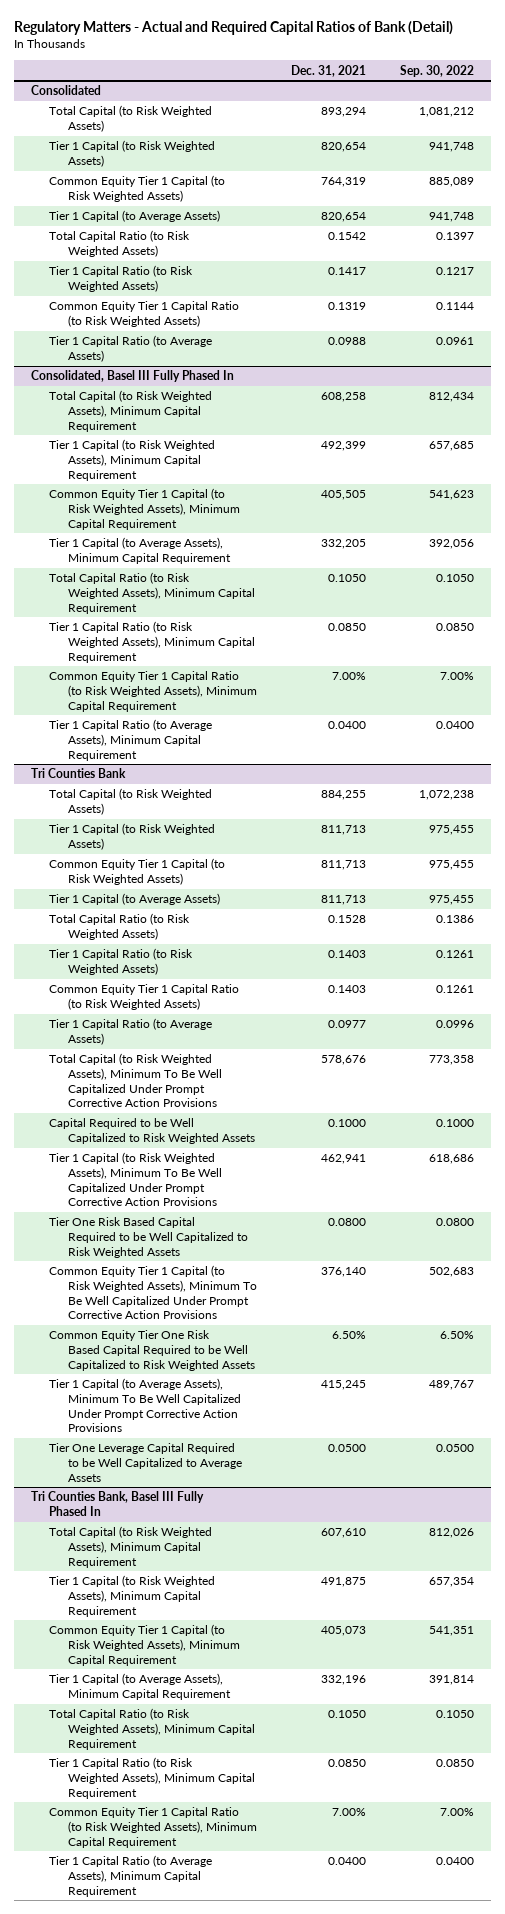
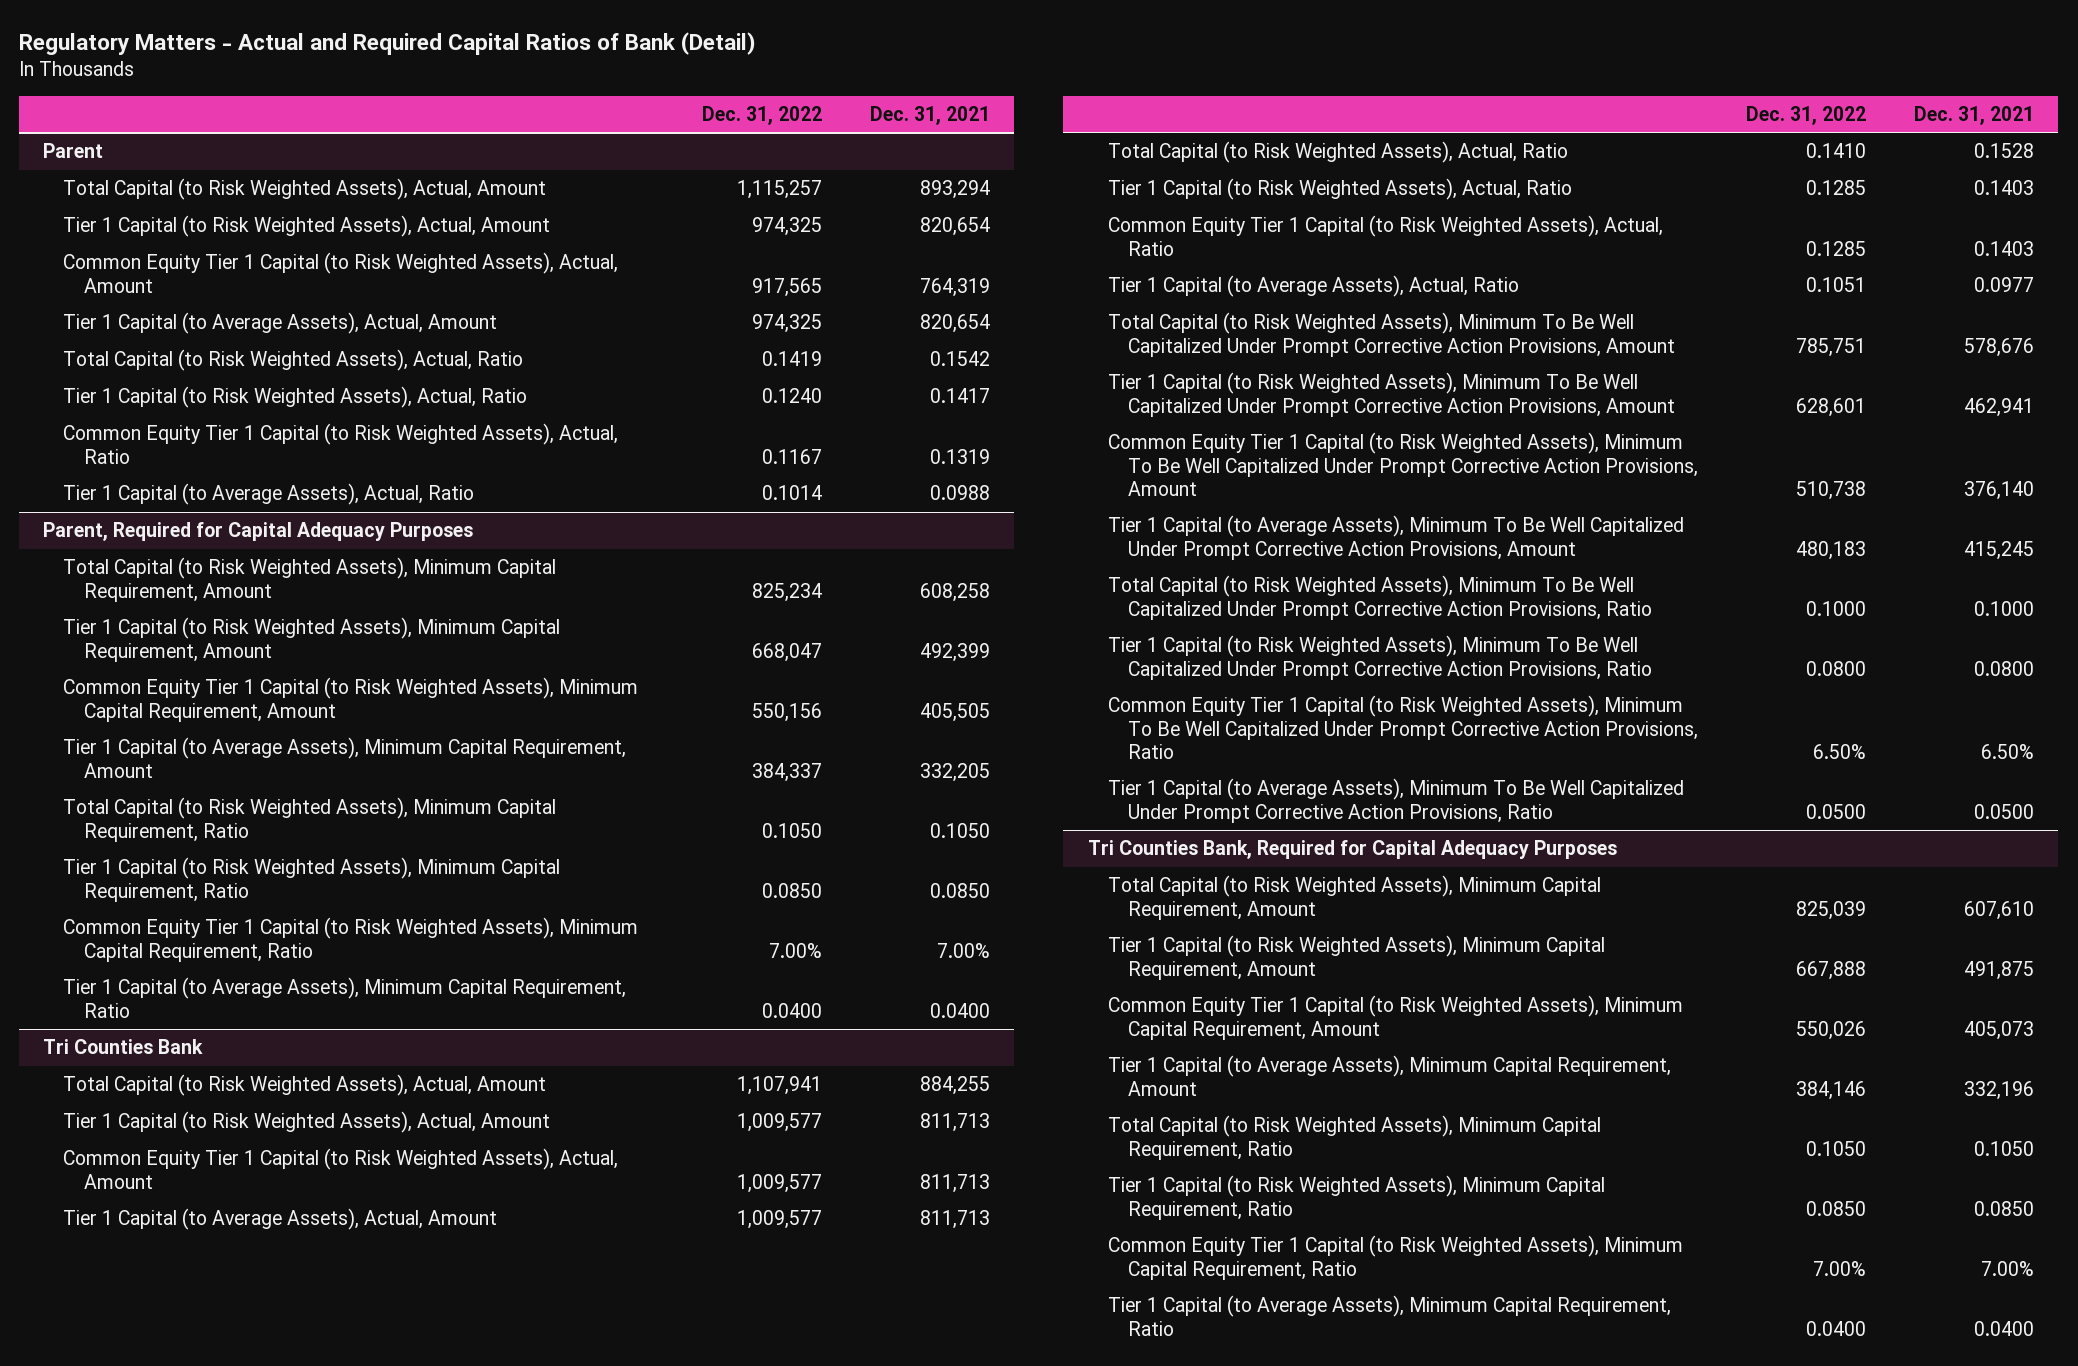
- | Dec. 31, 2021 | Sep. 30, 2022
+ | Dec. 31, 2022 | Dec. 31, 2021
- Consolidated
- Total Capital (to Risk Weighted Assets) | 893,294 | 1,081,212
- Tier 1 Capital (to Risk Weighted Assets) | 820,654 | 941,748
- Common Equity Tier 1 Capital (to Risk Weighted Assets) | 764,319 | 885,089
- Tier 1 Capital (to Average Assets) | 820,654 | 941,748
- Total Capital Ratio (to Risk Weighted Assets) | 0.1542 | 0.1397
- Tier 1 Capital Ratio (to Risk Weighted Assets) | 0.1417 | 0.1217
- Common Equity Tier 1 Capital Ratio (to Risk Weighted Assets) | 0.1319 | 0.1144
- Tier 1 Capital Ratio (to Average Assets) | 0.0988 | 0.0961
- Consolidated, Basel III Fully Phased In
- Total Capital (to Risk Weighted Assets), Minimum Capital Requirement | 608,258 | 812,434
- Tier 1 Capital (to Risk Weighted Assets), Minimum Capital Requirement | 492,399 | 657,685
- Common Equity Tier 1 Capital (to Risk Weighted Assets), Minimum Capital Requirement | 405,505 | 541,623
- Tier 1 Capital (to Average Assets), Minimum Capital Requirement | 332,205 | 392,056
- Total Capital Ratio (to Risk Weighted Assets), Minimum Capital Requirement | 0.1050 | 0.1050
- Tier 1 Capital Ratio (to Risk Weighted Assets), Minimum Capital Requirement | 0.0850 | 0.0850
- Common Equity Tier 1 Capital Ratio (to Risk Weighted Assets), Minimum Capital Requirement | 7.00% | 7.00%
- Tier 1 Capital Ratio (to Average Assets), Minimum Capital Requirement | 0.0400 | 0.0400
+ Parent
+ Total Capital (to Risk Weighted Assets), Actual, Amount | 1,115,257 | 893,294
+ Tier 1 Capital (to Risk Weighted Assets), Actual, Amount | 974,325 | 820,654
+ Common Equity Tier 1 Capital (to Risk Weighted Assets), Actual, Amount | 917,565 | 764,319
+ Tier 1 Capital (to Average Assets), Actual, Amount | 974,325 | 820,654
+ Total Capital (to Risk Weighted Assets), Actual, Ratio | 0.1419 | 0.1542
+ Tier 1 Capital (to Risk Weighted Assets), Actual, Ratio | 0.1240 | 0.1417
+ Common Equity Tier 1 Capital (to Risk Weighted Assets), Actual, Ratio | 0.1167 | 0.1319
+ Tier 1 Capital (to Average Assets), Actual, Ratio | 0.1014 | 0.0988
+ Parent, Required for Capital Adequacy Purposes
+ Total Capital (to Risk Weighted Assets), Minimum Capital Requirement, Amount | 825,234 | 608,258
+ Tier 1 Capital (to Risk Weighted Assets), Minimum Capital Requirement, Amount | 668,047 | 492,399
+ Common Equity Tier 1 Capital (to Risk Weighted Assets), Minimum Capital Requirement, Amount | 550,156 | 405,505
+ Tier 1 Capital (to Average Assets), Minimum Capital Requirement, Amount | 384,337 | 332,205
+ Total Capital (to Risk Weighted Assets), Minimum Capital Requirement, Ratio | 0.1050 | 0.1050
+ Tier 1 Capital (to Risk Weighted Assets), Minimum Capital Requirement, Ratio | 0.0850 | 0.0850
+ Common Equity Tier 1 Capital (to Risk Weighted Assets), Minimum Capital Requirement, Ratio | 7.00% | 7.00%
+ Tier 1 Capital (to Average Assets), Minimum Capital Requirement, Ratio | 0.0400 | 0.0400
@ Tri Counties Bank
- Total Capital (to Risk Weighted Assets) | 884,255 | 1,072,238
- Tier 1 Capital (to Risk Weighted Assets) | 811,713 | 975,455
- Common Equity Tier 1 Capital (to Risk Weighted Assets) | 811,713 | 975,455
- Tier 1 Capital (to Average Assets) | 811,713 | 975,455
- Total Capital Ratio (to Risk Weighted Assets) | 0.1528 | 0.1386
- Tier 1 Capital Ratio (to Risk Weighted Assets) | 0.1403 | 0.1261
- Common Equity Tier 1 Capital Ratio (to Risk Weighted Assets) | 0.1403 | 0.1261
- Tier 1 Capital Ratio (to Average Assets) | 0.0977 | 0.0996
- Total Capital (to Risk Weighted Assets), Minimum To Be Well Capitalized Under Prompt Corrective Action Provisions | 578,676 | 773,358
- Capital Required to be Well Capitalized to Risk Weighted Assets | 0.1000 | 0.1000
- Tier 1 Capital (to Risk Weighted Assets), Minimum To Be Well Capitalized Under Prompt Corrective Action Provisions | 462,941 | 618,686
- Tier One Risk Based Capital Required to be Well Capitalized to Risk Weighted Assets | 0.0800 | 0.0800
- Common Equity Tier 1 Capital (to Risk Weighted Assets), Minimum To Be Well Capitalized Under Prompt Corrective Action Provisions | 376,140 | 502,683
- Common Equity Tier One Risk Based Capital Required to be Well Capitalized to Risk Weighted Assets | 6.50% | 6.50%
- Tier 1 Capital (to Average Assets), Minimum To Be Well Capitalized Under Prompt Corrective Action Provisions | 415,245 | 489,767
- Tier One Leverage Capital Required to be Well Capitalized to Average Assets | 0.0500 | 0.0500
- Tri Counties Bank, Basel III Fully Phased In
- Total Capital (to Risk Weighted Assets), Minimum Capital Requirement | 607,610 | 812,026
- Tier 1 Capital (to Risk Weighted Assets), Minimum Capital Requirement | 491,875 | 657,354
- Common Equity Tier 1 Capital (to Risk Weighted Assets), Minimum Capital Requirement | 405,073 | 541,351
- Tier 1 Capital (to Average Assets), Minimum Capital Requirement | 332,196 | 391,814
- Total Capital Ratio (to Risk Weighted Assets), Minimum Capital Requirement | 0.1050 | 0.1050
- Tier 1 Capital Ratio (to Risk Weighted Assets), Minimum Capital Requirement | 0.0850 | 0.0850
- Common Equity Tier 1 Capital Ratio (to Risk Weighted Assets), Minimum Capital Requirement | 7.00% | 7.00%
- Tier 1 Capital Ratio (to Average Assets), Minimum Capital Requirement | 0.0400 | 0.0400
@ Tri Counties Bank
+ Total Capital (to Risk Weighted Assets), Actual, Amount | 1,107,941 | 884,255
+ Tier 1 Capital (to Risk Weighted Assets), Actual, Amount | 1,009,577 | 811,713
+ Common Equity Tier 1 Capital (to Risk Weighted Assets), Actual, Amount | 1,009,577 | 811,713
+ Tier 1 Capital (to Average Assets), Actual, Amount | 1,009,577 | 811,713
+ Total Capital (to Risk Weighted Assets), Actual, Ratio | 0.1410 | 0.1528
+ Tier 1 Capital (to Risk Weighted Assets), Actual, Ratio | 0.1285 | 0.1403
+ Common Equity Tier 1 Capital (to Risk Weighted Assets), Actual, Ratio | 0.1285 | 0.1403
+ Tier 1 Capital (to Average Assets), Actual, Ratio | 0.1051 | 0.0977
+ Total Capital (to Risk Weighted Assets), Minimum To Be Well Capitalized Under Prompt Corrective Action Provisions, Amount | 785,751 | 578,676
+ Tier 1 Capital (to Risk Weighted Assets), Minimum To Be Well Capitalized Under Prompt Corrective Action Provisions, Amount | 628,601 | 462,941
+ Common Equity Tier 1 Capital (to Risk Weighted Assets), Minimum To Be Well Capitalized Under Prompt Corrective Action Provisions, Amount | 510,738 | 376,140
+ Tier 1 Capital (to Average Assets), Minimum To Be Well Capitalized Under Prompt Corrective Action Provisions, Amount | 480,183 | 415,245
+ Total Capital (to Risk Weighted Assets), Minimum To Be Well Capitalized Under Prompt Corrective Action Provisions, Ratio | 0.1000 | 0.1000
+ Tier 1 Capital (to Risk Weighted Assets), Minimum To Be Well Capitalized Under Prompt Corrective Action Provisions, Ratio | 0.0800 | 0.0800
+ Common Equity Tier 1 Capital (to Risk Weighted Assets), Minimum To Be Well Capitalized Under Prompt Corrective Action Provisions, Ratio | 6.50% | 6.50%
+ Tier 1 Capital (to Average Assets), Minimum To Be Well Capitalized Under Prompt Corrective Action Provisions, Ratio | 0.0500 | 0.0500
+ Tri Counties Bank, Required for Capital Adequacy Purposes
+ Total Capital (to Risk Weighted Assets), Minimum Capital Requirement, Amount | 825,039 | 607,610
+ Tier 1 Capital (to Risk Weighted Assets), Minimum Capital Requirement, Amount | 667,888 | 491,875
+ Common Equity Tier 1 Capital (to Risk Weighted Assets), Minimum Capital Requirement, Amount | 550,026 | 405,073
+ Tier 1 Capital (to Average Assets), Minimum Capital Requirement, Amount | 384,146 | 332,196
+ Total Capital (to Risk Weighted Assets), Minimum Capital Requirement, Ratio | 0.1050 | 0.1050
+ Tier 1 Capital (to Risk Weighted Assets), Minimum Capital Requirement, Ratio | 0.0850 | 0.0850
+ Common Equity Tier 1 Capital (to Risk Weighted Assets), Minimum Capital Requirement, Ratio | 7.00% | 7.00%
+ Tier 1 Capital (to Average Assets), Minimum Capital Requirement, Ratio | 0.0400 | 0.0400

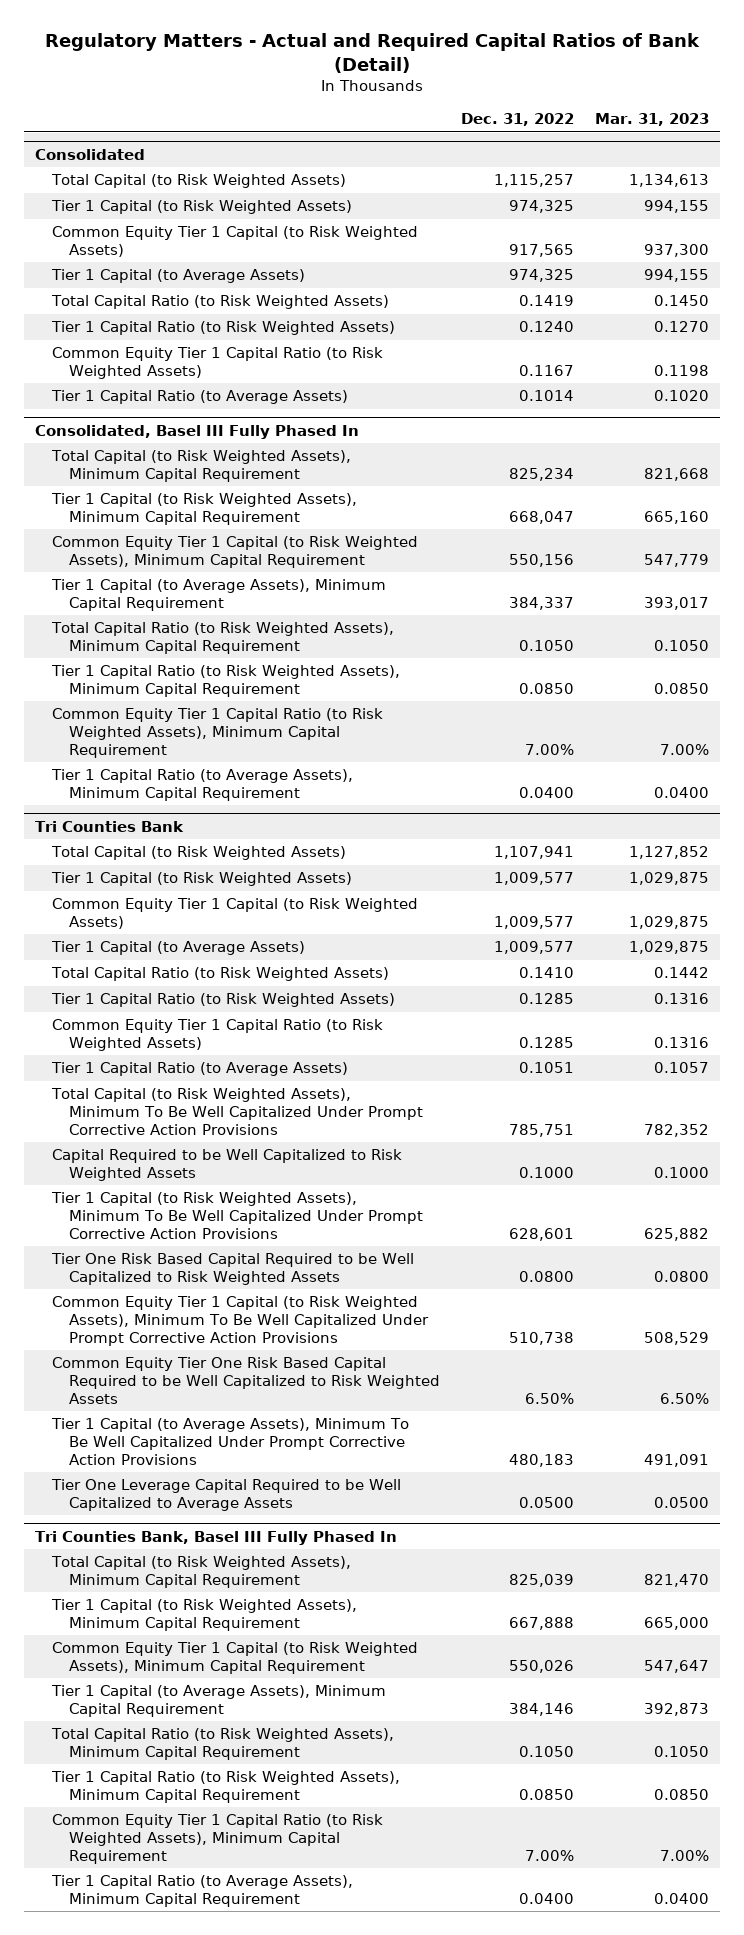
- | Dec. 31, 2022 | Dec. 31, 2021
+ | Dec. 31, 2022 | Mar. 31, 2023
- Parent
- Total Capital (to Risk Weighted Assets), Actual, Amount | 1,115,257 | 893,294
- Tier 1 Capital (to Risk Weighted Assets), Actual, Amount | 974,325 | 820,654
- Common Equity Tier 1 Capital (to Risk Weighted Assets), Actual, Amount | 917,565 | 764,319
- Tier 1 Capital (to Average Assets), Actual, Amount | 974,325 | 820,654
- Total Capital (to Risk Weighted Assets), Actual, Ratio | 0.1419 | 0.1542
- Tier 1 Capital (to Risk Weighted Assets), Actual, Ratio | 0.1240 | 0.1417
- Common Equity Tier 1 Capital (to Risk Weighted Assets), Actual, Ratio | 0.1167 | 0.1319
- Tier 1 Capital (to Average Assets), Actual, Ratio | 0.1014 | 0.0988
- Parent, Required for Capital Adequacy Purposes
- Total Capital (to Risk Weighted Assets), Minimum Capital Requirement, Amount | 825,234 | 608,258
- Tier 1 Capital (to Risk Weighted Assets), Minimum Capital Requirement, Amount | 668,047 | 492,399
- Common Equity Tier 1 Capital (to Risk Weighted Assets), Minimum Capital Requirement, Amount | 550,156 | 405,505
- Tier 1 Capital (to Average Assets), Minimum Capital Requirement, Amount | 384,337 | 332,205
- Total Capital (to Risk Weighted Assets), Minimum Capital Requirement, Ratio | 0.1050 | 0.1050
- Tier 1 Capital (to Risk Weighted Assets), Minimum Capital Requirement, Ratio | 0.0850 | 0.0850
- Common Equity Tier 1 Capital (to Risk Weighted Assets), Minimum Capital Requirement, Ratio | 7.00% | 7.00%
- Tier 1 Capital (to Average Assets), Minimum Capital Requirement, Ratio | 0.0400 | 0.0400
+ Consolidated
+ Total Capital (to Risk Weighted Assets) | 1,115,257 | 1,134,613
+ Tier 1 Capital (to Risk Weighted Assets) | 974,325 | 994,155
+ Common Equity Tier 1 Capital (to Risk Weighted Assets) | 917,565 | 937,300
+ Tier 1 Capital (to Average Assets) | 974,325 | 994,155
+ Total Capital Ratio (to Risk Weighted Assets) | 0.1419 | 0.1450
+ Tier 1 Capital Ratio (to Risk Weighted Assets) | 0.1240 | 0.1270
+ Common Equity Tier 1 Capital Ratio (to Risk Weighted Assets) | 0.1167 | 0.1198
+ Tier 1 Capital Ratio (to Average Assets) | 0.1014 | 0.1020
+ Consolidated, Basel III Fully Phased In
+ Total Capital (to Risk Weighted Assets), Minimum Capital Requirement | 825,234 | 821,668
+ Tier 1 Capital (to Risk Weighted Assets), Minimum Capital Requirement | 668,047 | 665,160
+ Common Equity Tier 1 Capital (to Risk Weighted Assets), Minimum Capital Requirement | 550,156 | 547,779
+ Tier 1 Capital (to Average Assets), Minimum Capital Requirement | 384,337 | 393,017
+ Total Capital Ratio (to Risk Weighted Assets), Minimum Capital Requirement | 0.1050 | 0.1050
+ Tier 1 Capital Ratio (to Risk Weighted Assets), Minimum Capital Requirement | 0.0850 | 0.0850
+ Common Equity Tier 1 Capital Ratio (to Risk Weighted Assets), Minimum Capital Requirement | 7.00% | 7.00%
+ Tier 1 Capital Ratio (to Average Assets), Minimum Capital Requirement | 0.0400 | 0.0400
@ Tri Counties Bank
- Total Capital (to Risk Weighted Assets), Actual, Amount | 1,107,941 | 884,255
- Tier 1 Capital (to Risk Weighted Assets), Actual, Amount | 1,009,577 | 811,713
- Common Equity Tier 1 Capital (to Risk Weighted Assets), Actual, Amount | 1,009,577 | 811,713
- Tier 1 Capital (to Average Assets), Actual, Amount | 1,009,577 | 811,713
- Total Capital (to Risk Weighted Assets), Actual, Ratio | 0.1410 | 0.1528
- Tier 1 Capital (to Risk Weighted Assets), Actual, Ratio | 0.1285 | 0.1403
- Common Equity Tier 1 Capital (to Risk Weighted Assets), Actual, Ratio | 0.1285 | 0.1403
- Tier 1 Capital (to Average Assets), Actual, Ratio | 0.1051 | 0.0977
- Total Capital (to Risk Weighted Assets), Minimum To Be Well Capitalized Under Prompt Corrective Action Provisions, Amount | 785,751 | 578,676
- Tier 1 Capital (to Risk Weighted Assets), Minimum To Be Well Capitalized Under Prompt Corrective Action Provisions, Amount | 628,601 | 462,941
- Common Equity Tier 1 Capital (to Risk Weighted Assets), Minimum To Be Well Capitalized Under Prompt Corrective Action Provisions, Amount | 510,738 | 376,140
- Tier 1 Capital (to Average Assets), Minimum To Be Well Capitalized Under Prompt Corrective Action Provisions, Amount | 480,183 | 415,245
- Total Capital (to Risk Weighted Assets), Minimum To Be Well Capitalized Under Prompt Corrective Action Provisions, Ratio | 0.1000 | 0.1000
- Tier 1 Capital (to Risk Weighted Assets), Minimum To Be Well Capitalized Under Prompt Corrective Action Provisions, Ratio | 0.0800 | 0.0800
- Common Equity Tier 1 Capital (to Risk Weighted Assets), Minimum To Be Well Capitalized Under Prompt Corrective Action Provisions, Ratio | 6.50% | 6.50%
- Tier 1 Capital (to Average Assets), Minimum To Be Well Capitalized Under Prompt Corrective Action Provisions, Ratio | 0.0500 | 0.0500
- Tri Counties Bank, Required for Capital Adequacy Purposes
- Total Capital (to Risk Weighted Assets), Minimum Capital Requirement, Amount | 825,039 | 607,610
- Tier 1 Capital (to Risk Weighted Assets), Minimum Capital Requirement, Amount | 667,888 | 491,875
- Common Equity Tier 1 Capital (to Risk Weighted Assets), Minimum Capital Requirement, Amount | 550,026 | 405,073
- Tier 1 Capital (to Average Assets), Minimum Capital Requirement, Amount | 384,146 | 332,196
- Total Capital (to Risk Weighted Assets), Minimum Capital Requirement, Ratio | 0.1050 | 0.1050
- Tier 1 Capital (to Risk Weighted Assets), Minimum Capital Requirement, Ratio | 0.0850 | 0.0850
- Common Equity Tier 1 Capital (to Risk Weighted Assets), Minimum Capital Requirement, Ratio | 7.00% | 7.00%
- Tier 1 Capital (to Average Assets), Minimum Capital Requirement, Ratio | 0.0400 | 0.0400
@ Tri Counties Bank
+ Total Capital (to Risk Weighted Assets) | 1,107,941 | 1,127,852
+ Tier 1 Capital (to Risk Weighted Assets) | 1,009,577 | 1,029,875
+ Common Equity Tier 1 Capital (to Risk Weighted Assets) | 1,009,577 | 1,029,875
+ Tier 1 Capital (to Average Assets) | 1,009,577 | 1,029,875
+ Total Capital Ratio (to Risk Weighted Assets) | 0.1410 | 0.1442
+ Tier 1 Capital Ratio (to Risk Weighted Assets) | 0.1285 | 0.1316
+ Common Equity Tier 1 Capital Ratio (to Risk Weighted Assets) | 0.1285 | 0.1316
+ Tier 1 Capital Ratio (to Average Assets) | 0.1051 | 0.1057
+ Total Capital (to Risk Weighted Assets), Minimum To Be Well Capitalized Under Prompt Corrective Action Provisions | 785,751 | 782,352
+ Capital Required to be Well Capitalized to Risk Weighted Assets | 0.1000 | 0.1000
+ Tier 1 Capital (to Risk Weighted Assets), Minimum To Be Well Capitalized Under Prompt Corrective Action Provisions | 628,601 | 625,882
+ Tier One Risk Based Capital Required to be Well Capitalized to Risk Weighted Assets | 0.0800 | 0.0800
+ Common Equity Tier 1 Capital (to Risk Weighted Assets), Minimum To Be Well Capitalized Under Prompt Corrective Action Provisions | 510,738 | 508,529
+ Common Equity Tier One Risk Based Capital Required to be Well Capitalized to Risk Weighted Assets | 6.50% | 6.50%
+ Tier 1 Capital (to Average Assets), Minimum To Be Well Capitalized Under Prompt Corrective Action Provisions | 480,183 | 491,091
+ Tier One Leverage Capital Required to be Well Capitalized to Average Assets | 0.0500 | 0.0500
+ Tri Counties Bank, Basel III Fully Phased In
+ Total Capital (to Risk Weighted Assets), Minimum Capital Requirement | 825,039 | 821,470
+ Tier 1 Capital (to Risk Weighted Assets), Minimum Capital Requirement | 667,888 | 665,000
+ Common Equity Tier 1 Capital (to Risk Weighted Assets), Minimum Capital Requirement | 550,026 | 547,647
+ Tier 1 Capital (to Average Assets), Minimum Capital Requirement | 384,146 | 392,873
+ Total Capital Ratio (to Risk Weighted Assets), Minimum Capital Requirement | 0.1050 | 0.1050
+ Tier 1 Capital Ratio (to Risk Weighted Assets), Minimum Capital Requirement | 0.0850 | 0.0850
+ Common Equity Tier 1 Capital Ratio (to Risk Weighted Assets), Minimum Capital Requirement | 7.00% | 7.00%
+ Tier 1 Capital Ratio (to Average Assets), Minimum Capital Requirement | 0.0400 | 0.0400

